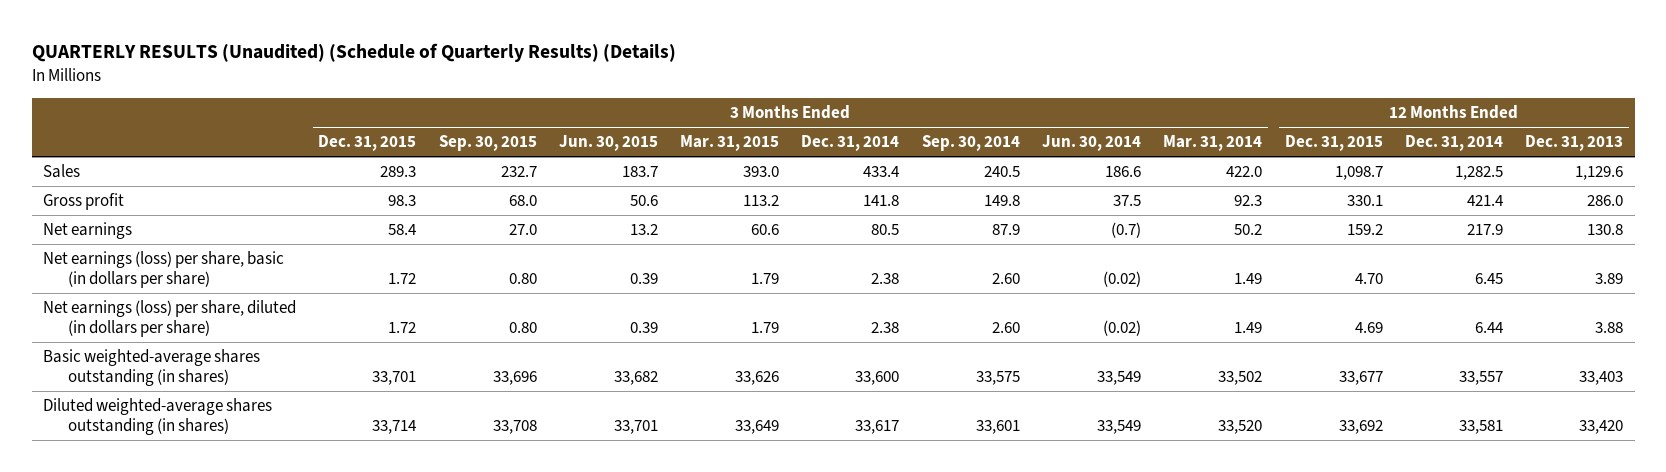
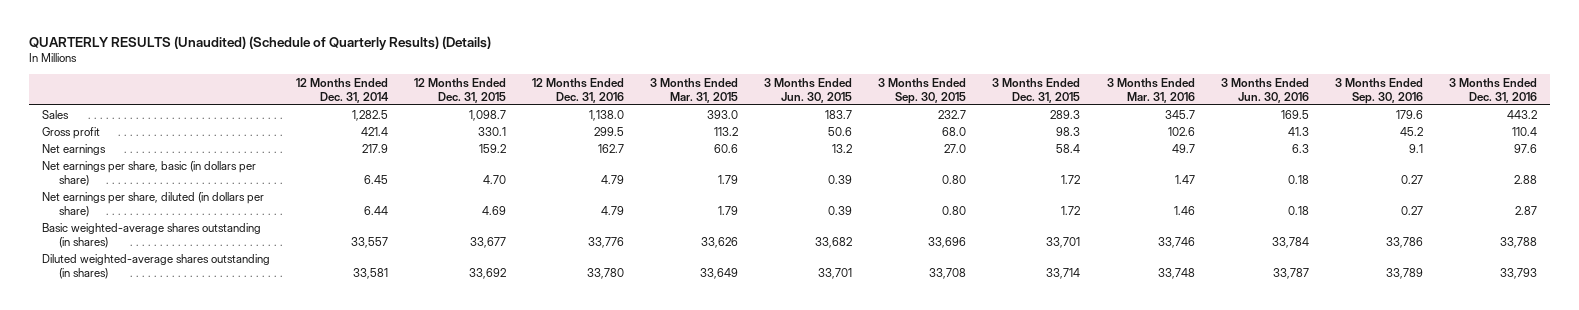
- | 3 Months Ended Dec. 31, 2015 | 3 Months Ended Sep. 30, 2015 | 3 Months Ended Jun. 30, 2015 | 3 Months Ended Mar. 31, 2015 | 3 Months Ended Dec. 31, 2014 | 3 Months Ended Sep. 30, 2014 | 3 Months Ended Jun. 30, 2014 | 3 Months Ended Mar. 31, 2014 | 12 Months Ended Dec. 31, 2015 | 12 Months Ended Dec. 31, 2014 | 12 Months Ended Dec. 31, 2013
+ | 12 Months Ended Dec. 31, 2014 | 12 Months Ended Dec. 31, 2015 | 12 Months Ended Dec. 31, 2016 | 3 Months Ended Mar. 31, 2015 | 3 Months Ended Jun. 30, 2015 | 3 Months Ended Sep. 30, 2015 | 3 Months Ended Dec. 31, 2015 | 3 Months Ended Mar. 31, 2016 | 3 Months Ended Jun. 30, 2016 | 3 Months Ended Sep. 30, 2016 | 3 Months Ended Dec. 31, 2016
- Net earnings (loss) per share, basic (in dollars per share) | 1.72 | 0.80 | 0.39 | 1.79 | 2.38 | 2.60 | (0.02) | 1.49 | 4.70 | 6.45 | 3.89
- Net earnings (loss) per share, diluted (in dollars per share) | 1.72 | 0.80 | 0.39 | 1.79 | 2.38 | 2.60 | (0.02) | 1.49 | 4.69 | 6.44 | 3.88
+ Net earnings per share, basic (in dollars per share) | 6.45 | 4.70 | 4.79 | 1.79 | 0.39 | 0.80 | 1.72 | 1.47 | 0.18 | 0.27 | 2.88
+ Net earnings per share, diluted (in dollars per share) | 6.44 | 4.69 | 4.79 | 1.79 | 0.39 | 0.80 | 1.72 | 1.46 | 0.18 | 0.27 | 2.87

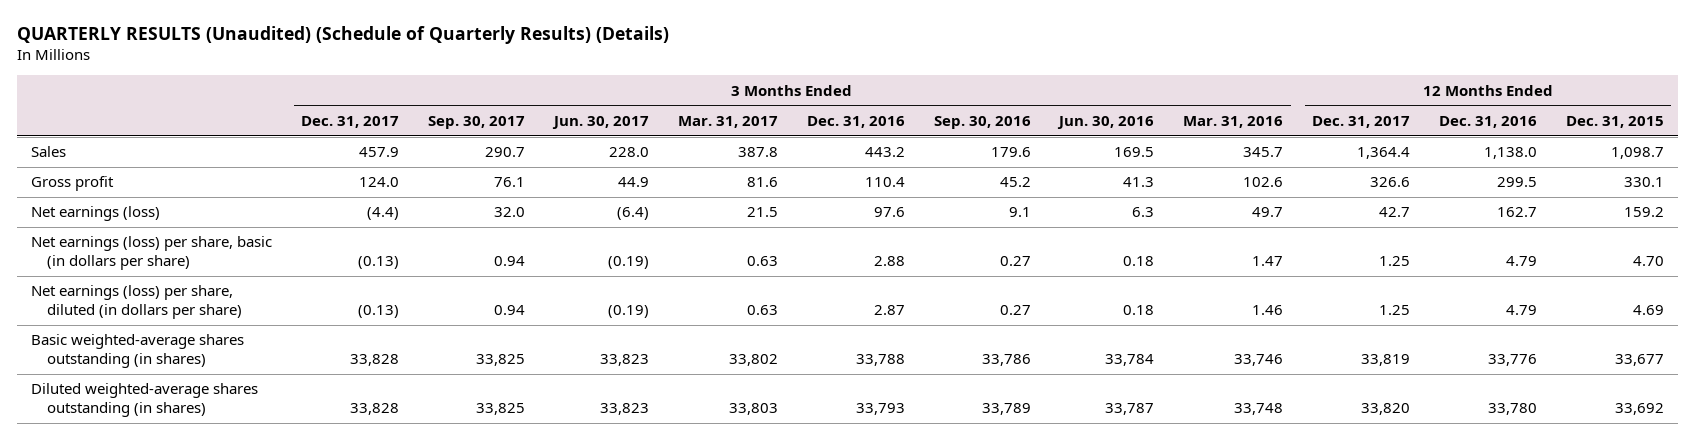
- | 12 Months Ended Dec. 31, 2014 | 12 Months Ended Dec. 31, 2015 | 12 Months Ended Dec. 31, 2016 | 3 Months Ended Mar. 31, 2015 | 3 Months Ended Jun. 30, 2015 | 3 Months Ended Sep. 30, 2015 | 3 Months Ended Dec. 31, 2015 | 3 Months Ended Mar. 31, 2016 | 3 Months Ended Jun. 30, 2016 | 3 Months Ended Sep. 30, 2016 | 3 Months Ended Dec. 31, 2016
+ | 3 Months Ended Dec. 31, 2017 | 3 Months Ended Sep. 30, 2017 | 3 Months Ended Jun. 30, 2017 | 3 Months Ended Mar. 31, 2017 | 3 Months Ended Dec. 31, 2016 | 3 Months Ended Sep. 30, 2016 | 3 Months Ended Jun. 30, 2016 | 3 Months Ended Mar. 31, 2016 | 12 Months Ended Dec. 31, 2017 | 12 Months Ended Dec. 31, 2016 | 12 Months Ended Dec. 31, 2015
- Net earnings | 217.9 | 159.2 | 162.7 | 60.6 | 13.2 | 27.0 | 58.4 | 49.7 | 6.3 | 9.1 | 97.6
- Net earnings per share, basic (in dollars per share) | 6.45 | 4.70 | 4.79 | 1.79 | 0.39 | 0.80 | 1.72 | 1.47 | 0.18 | 0.27 | 2.88
- Net earnings per share, diluted (in dollars per share) | 6.44 | 4.69 | 4.79 | 1.79 | 0.39 | 0.80 | 1.72 | 1.46 | 0.18 | 0.27 | 2.87
+ Net earnings (loss) | (4.4) | 32.0 | (6.4) | 21.5 | 97.6 | 9.1 | 6.3 | 49.7 | 42.7 | 162.7 | 159.2
+ Net earnings (loss) per share, basic (in dollars per share) | (0.13) | 0.94 | (0.19) | 0.63 | 2.88 | 0.27 | 0.18 | 1.47 | 1.25 | 4.79 | 4.70
+ Net earnings (loss) per share, diluted (in dollars per share) | (0.13) | 0.94 | (0.19) | 0.63 | 2.87 | 0.27 | 0.18 | 1.46 | 1.25 | 4.79 | 4.69

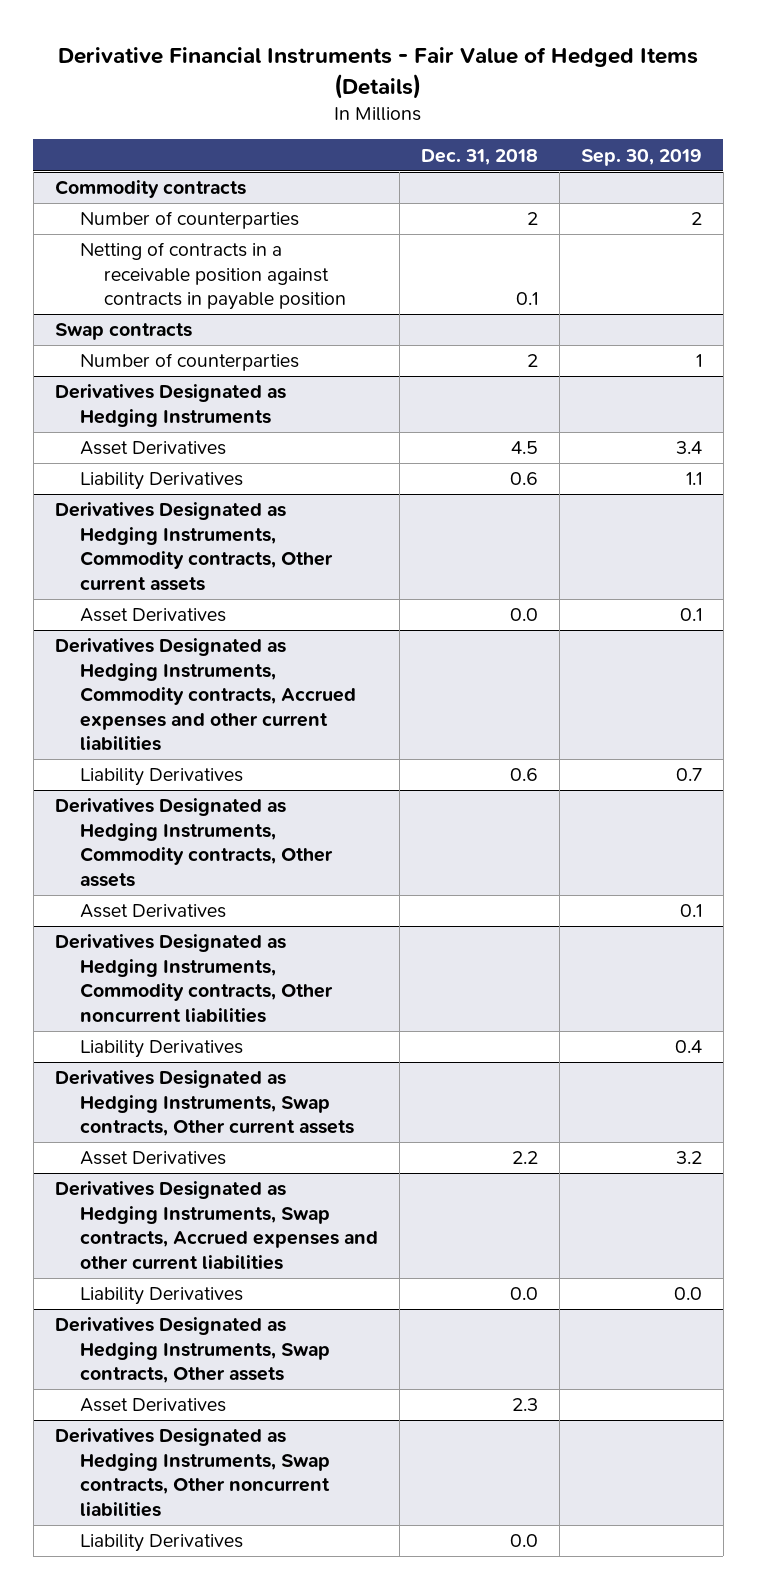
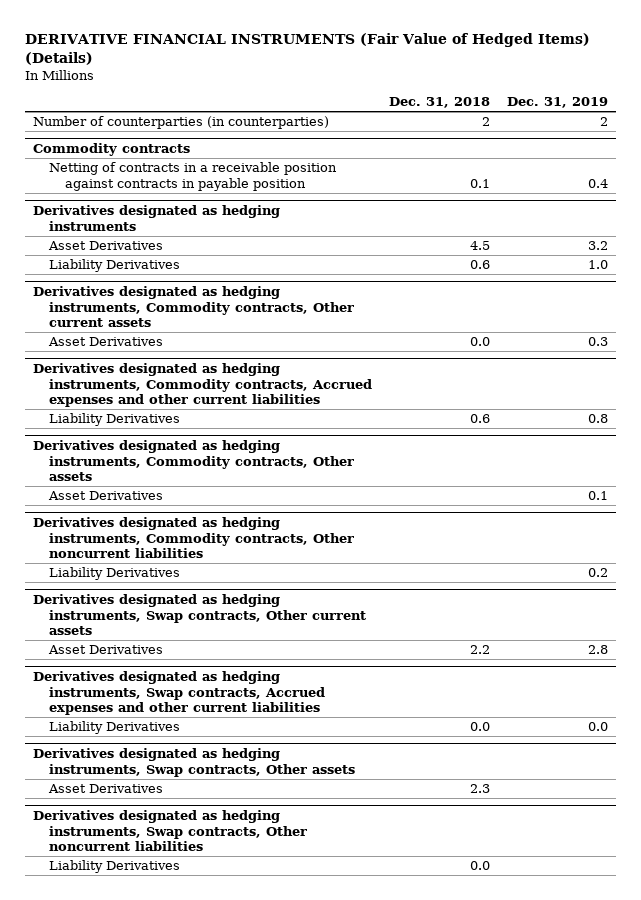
- Derivative Financial Instruments - Fair Value of Hedged Items (Details)
+ DERIVATIVE FINANCIAL INSTRUMENTS (Fair Value of Hedged Items) (Details)
- | Dec. 31, 2018 | Sep. 30, 2019
+ | Dec. 31, 2018 | Dec. 31, 2019
+ Number of counterparties (in counterparties) | 2 | 2
@ Commodity contracts
- Number of counterparties | 2 | 2
- Swap contracts
- Number of counterparties | 2 | 1
- Derivatives Designated as Hedging Instruments
+ Derivatives designated as hedging instruments
- Derivatives Designated as Hedging Instruments, Commodity contracts, Other current assets
+ Derivatives designated as hedging instruments, Commodity contracts, Other current assets
- Derivatives Designated as Hedging Instruments, Commodity contracts, Accrued expenses and other current liabilities
+ Derivatives designated as hedging instruments, Commodity contracts, Accrued expenses and other current liabilities
- Derivatives Designated as Hedging Instruments, Commodity contracts, Other assets
+ Derivatives designated as hedging instruments, Commodity contracts, Other assets
- Derivatives Designated as Hedging Instruments, Commodity contracts, Other noncurrent liabilities
+ Derivatives designated as hedging instruments, Commodity contracts, Other noncurrent liabilities
- Derivatives Designated as Hedging Instruments, Swap contracts, Other current assets
+ Derivatives designated as hedging instruments, Swap contracts, Other current assets
- Derivatives Designated as Hedging Instruments, Swap contracts, Accrued expenses and other current liabilities
+ Derivatives designated as hedging instruments, Swap contracts, Accrued expenses and other current liabilities
- Derivatives Designated as Hedging Instruments, Swap contracts, Other assets
+ Derivatives designated as hedging instruments, Swap contracts, Other assets
- Derivatives Designated as Hedging Instruments, Swap contracts, Other noncurrent liabilities
+ Derivatives designated as hedging instruments, Swap contracts, Other noncurrent liabilities

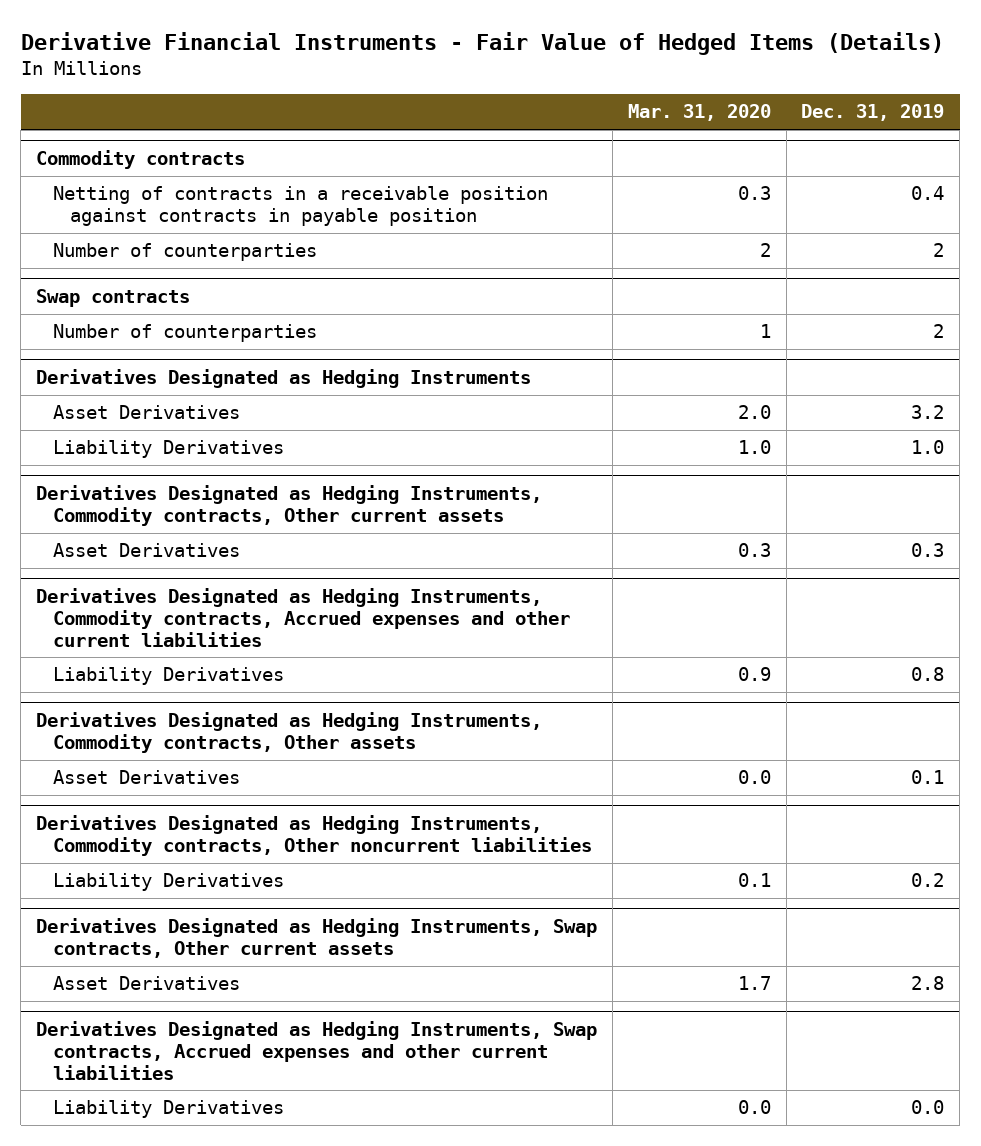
- DERIVATIVE FINANCIAL INSTRUMENTS (Fair Value of Hedged Items) (Details)
+ Derivative Financial Instruments - Fair Value of Hedged Items (Details)
- | Dec. 31, 2018 | Dec. 31, 2019
+ | Mar. 31, 2020 | Dec. 31, 2019
- Number of counterparties (in counterparties) | 2 | 2
- Derivatives designated as hedging instruments
@ Commodity contracts
+ Number of counterparties | 2 | 2
+ Swap contracts
+ Number of counterparties | 1 | 2
+ Derivatives Designated as Hedging Instruments
- Derivatives designated as hedging instruments, Commodity contracts, Other current assets
+ Derivatives Designated as Hedging Instruments, Commodity contracts, Other current assets
- Derivatives designated as hedging instruments, Commodity contracts, Accrued expenses and other current liabilities
+ Derivatives Designated as Hedging Instruments, Commodity contracts, Accrued expenses and other current liabilities
- Derivatives designated as hedging instruments, Commodity contracts, Other assets
+ Derivatives Designated as Hedging Instruments, Commodity contracts, Other assets
- Derivatives designated as hedging instruments, Commodity contracts, Other noncurrent liabilities
+ Derivatives Designated as Hedging Instruments, Commodity contracts, Other noncurrent liabilities
- Derivatives designated as hedging instruments, Swap contracts, Other current assets
+ Derivatives Designated as Hedging Instruments, Swap contracts, Other current assets
- Derivatives designated as hedging instruments, Swap contracts, Accrued expenses and other current liabilities
+ Derivatives Designated as Hedging Instruments, Swap contracts, Accrued expenses and other current liabilities
- Derivatives designated as hedging instruments, Swap contracts, Other assets
- Asset Derivatives | 2.3 |
- Derivatives designated as hedging instruments, Swap contracts, Other noncurrent liabilities
- Liability Derivatives | 0.0 |

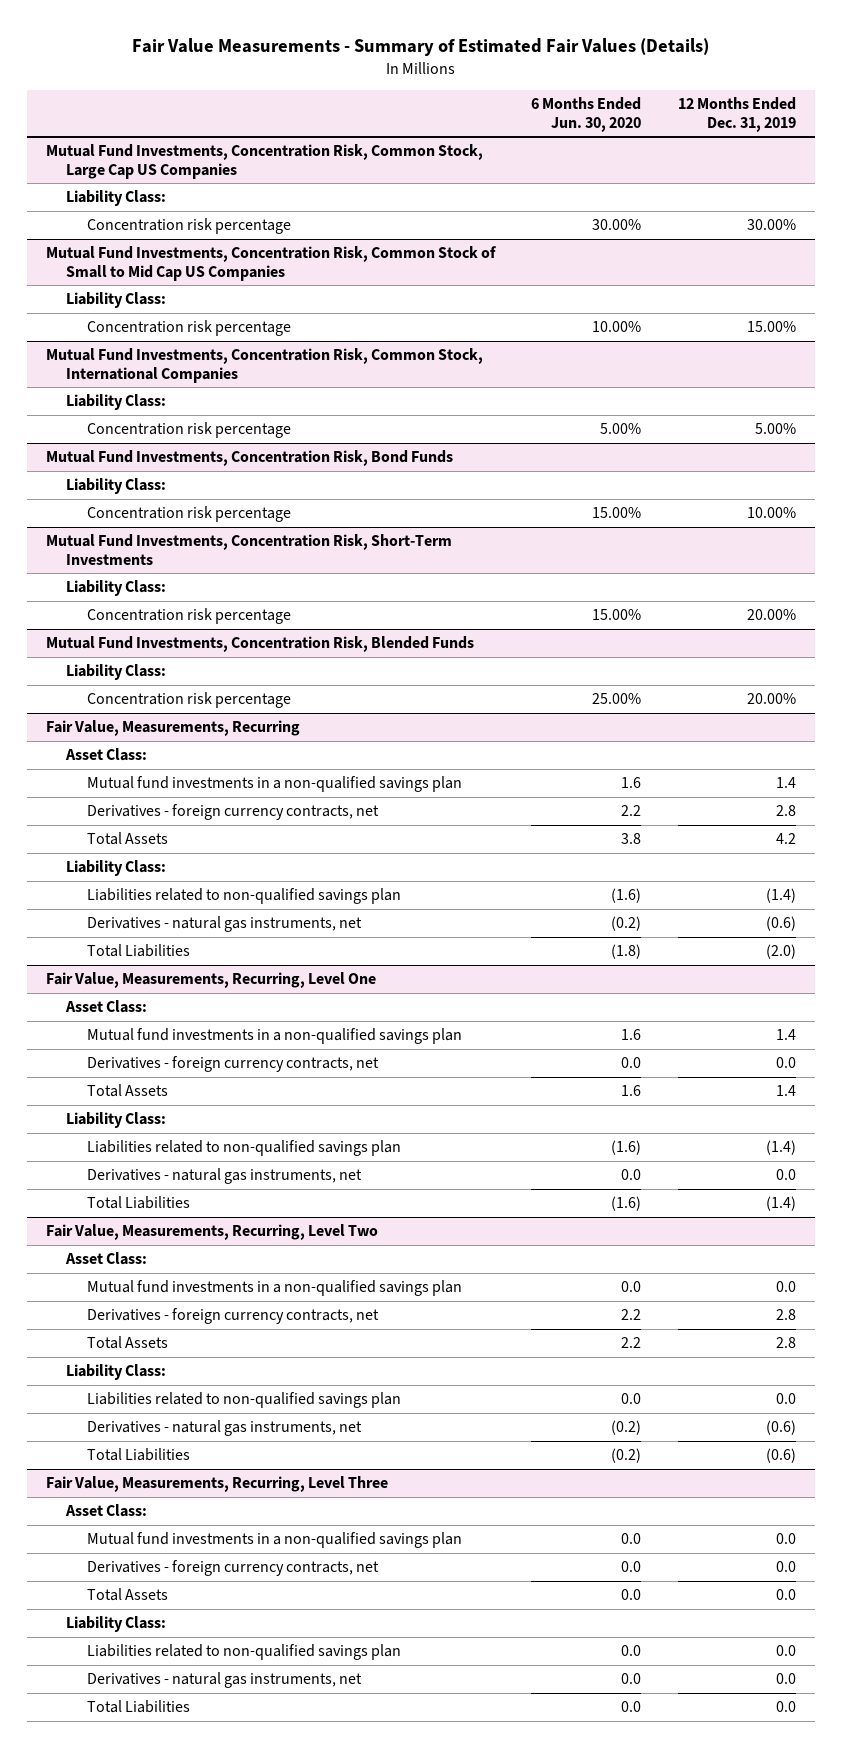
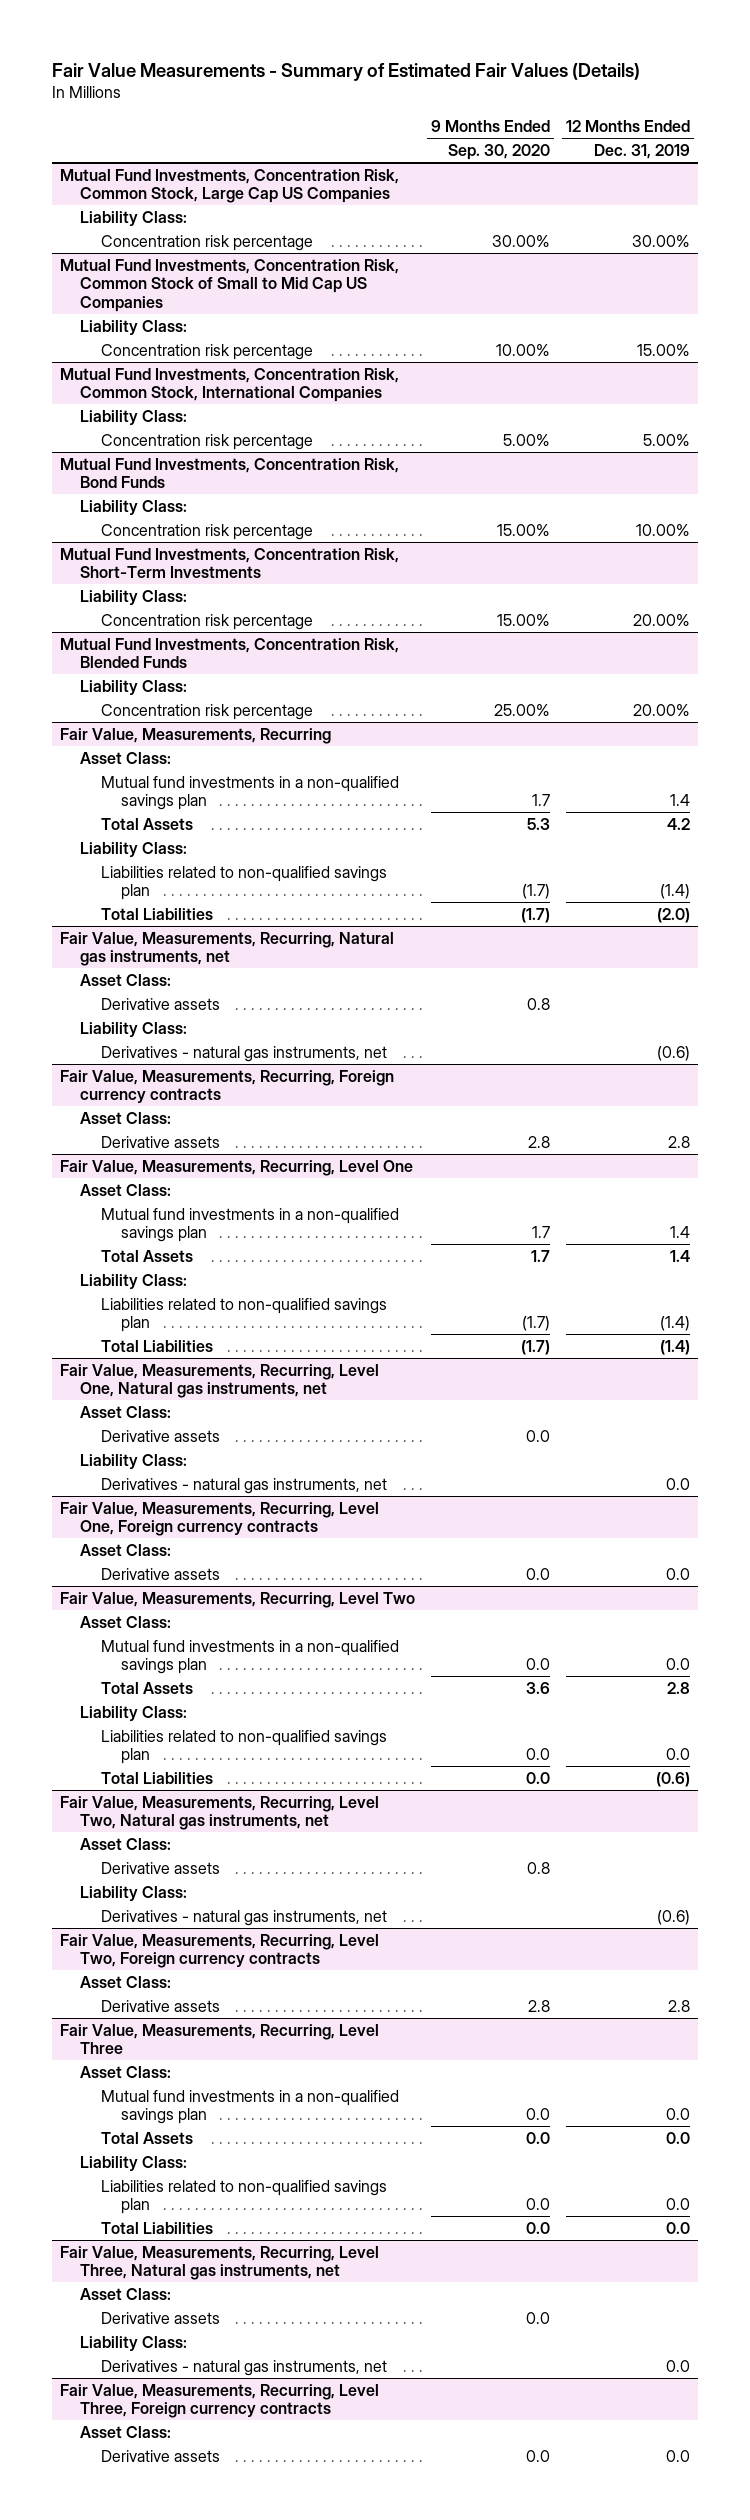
- | 6 Months Ended Jun. 30, 2020 | 12 Months Ended Dec. 31, 2019
+ | 9 Months Ended Sep. 30, 2020 | 12 Months Ended Dec. 31, 2019
@ Fair Value, Measurements, Recurring
- Derivatives - foreign currency contracts, net | 2.2 | 2.8
- Derivatives - natural gas instruments, net | (0.2) | (0.6)
+ Fair Value, Measurements, Recurring, Natural gas instruments, net
+ Asset Class:
+ Derivative assets | 0.8 |
+ Liability Class:
+ Derivatives - natural gas instruments, net | | (0.6)
+ Fair Value, Measurements, Recurring, Foreign currency contracts
+ Asset Class:
+ Derivative assets | 2.8 | 2.8
@ Fair Value, Measurements, Recurring, Level One
- Derivatives - foreign currency contracts, net | 0.0 | 0.0
- Derivatives - natural gas instruments, net | 0.0 | 0.0
+ Fair Value, Measurements, Recurring, Level One, Natural gas instruments, net
+ Asset Class:
+ Derivative assets | 0.0 |
+ Liability Class:
+ Derivatives - natural gas instruments, net | | 0.0
+ Fair Value, Measurements, Recurring, Level One, Foreign currency contracts
+ Asset Class:
+ Derivative assets | 0.0 | 0.0
@ Fair Value, Measurements, Recurring, Level Two
- Derivatives - foreign currency contracts, net | 2.2 | 2.8
- Derivatives - natural gas instruments, net | (0.2) | (0.6)
+ Fair Value, Measurements, Recurring, Level Two, Natural gas instruments, net
+ Asset Class:
+ Derivative assets | 0.8 |
+ Liability Class:
+ Derivatives - natural gas instruments, net | | (0.6)
+ Fair Value, Measurements, Recurring, Level Two, Foreign currency contracts
+ Asset Class:
+ Derivative assets | 2.8 | 2.8
@ Fair Value, Measurements, Recurring, Level Three
- Derivatives - foreign currency contracts, net | 0.0 | 0.0
- Derivatives - natural gas instruments, net | 0.0 | 0.0
+ Fair Value, Measurements, Recurring, Level Three, Natural gas instruments, net
+ Asset Class:
+ Derivative assets | 0.0 |
+ Liability Class:
+ Derivatives - natural gas instruments, net | | 0.0
+ Fair Value, Measurements, Recurring, Level Three, Foreign currency contracts
+ Asset Class:
+ Derivative assets | 0.0 | 0.0

